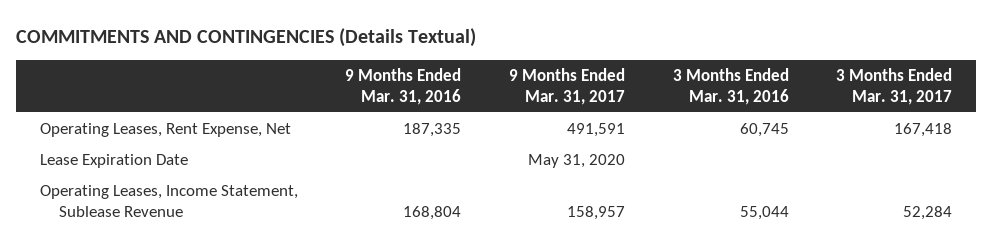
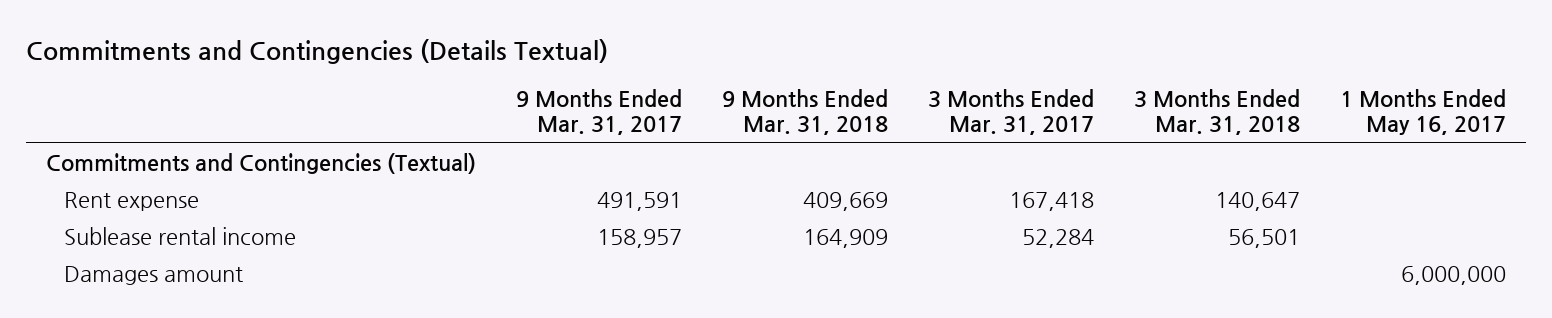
- COMMITMENTS AND CONTINGENCIES (Details Textual)
+ Commitments and Contingencies (Details Textual)
- | 9 Months Ended Mar. 31, 2016 | 9 Months Ended Mar. 31, 2017 | 3 Months Ended Mar. 31, 2016 | 3 Months Ended Mar. 31, 2017
+ | 9 Months Ended Mar. 31, 2017 | 9 Months Ended Mar. 31, 2018 | 3 Months Ended Mar. 31, 2017 | 3 Months Ended Mar. 31, 2018 | 1 Months Ended May 16, 2017
- Operating Leases, Rent Expense, Net | 187,335 | 491,591 | 60,745 | 167,418
- Lease Expiration Date | | May 31, 2020 | |
- Operating Leases, Income Statement, Sublease Revenue | 168,804 | 158,957 | 55,044 | 52,284
+ Commitments and Contingencies (Textual)
+ Rent expense | 491,591 | 409,669 | 167,418 | 140,647 |
+ Sublease rental income | 158,957 | 164,909 | 52,284 | 56,501 |
+ Damages amount | | | | | 6,000,000

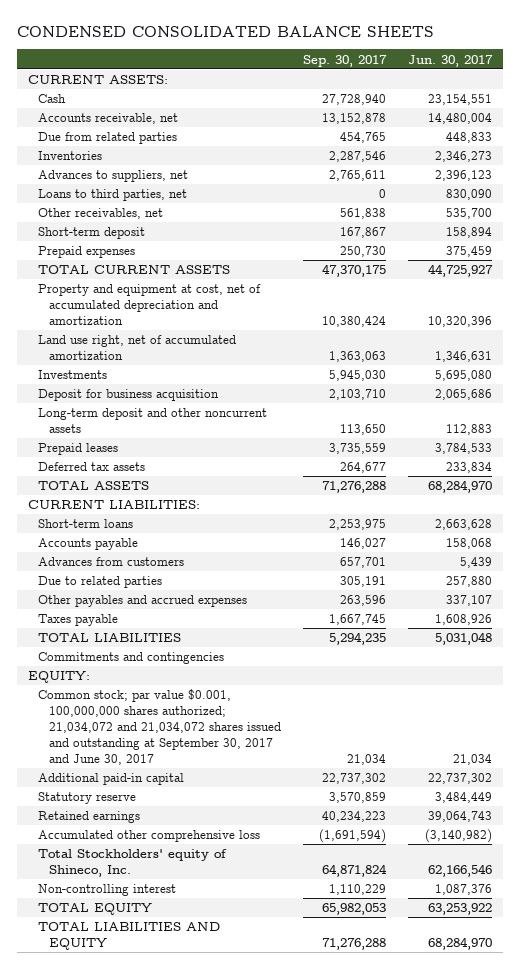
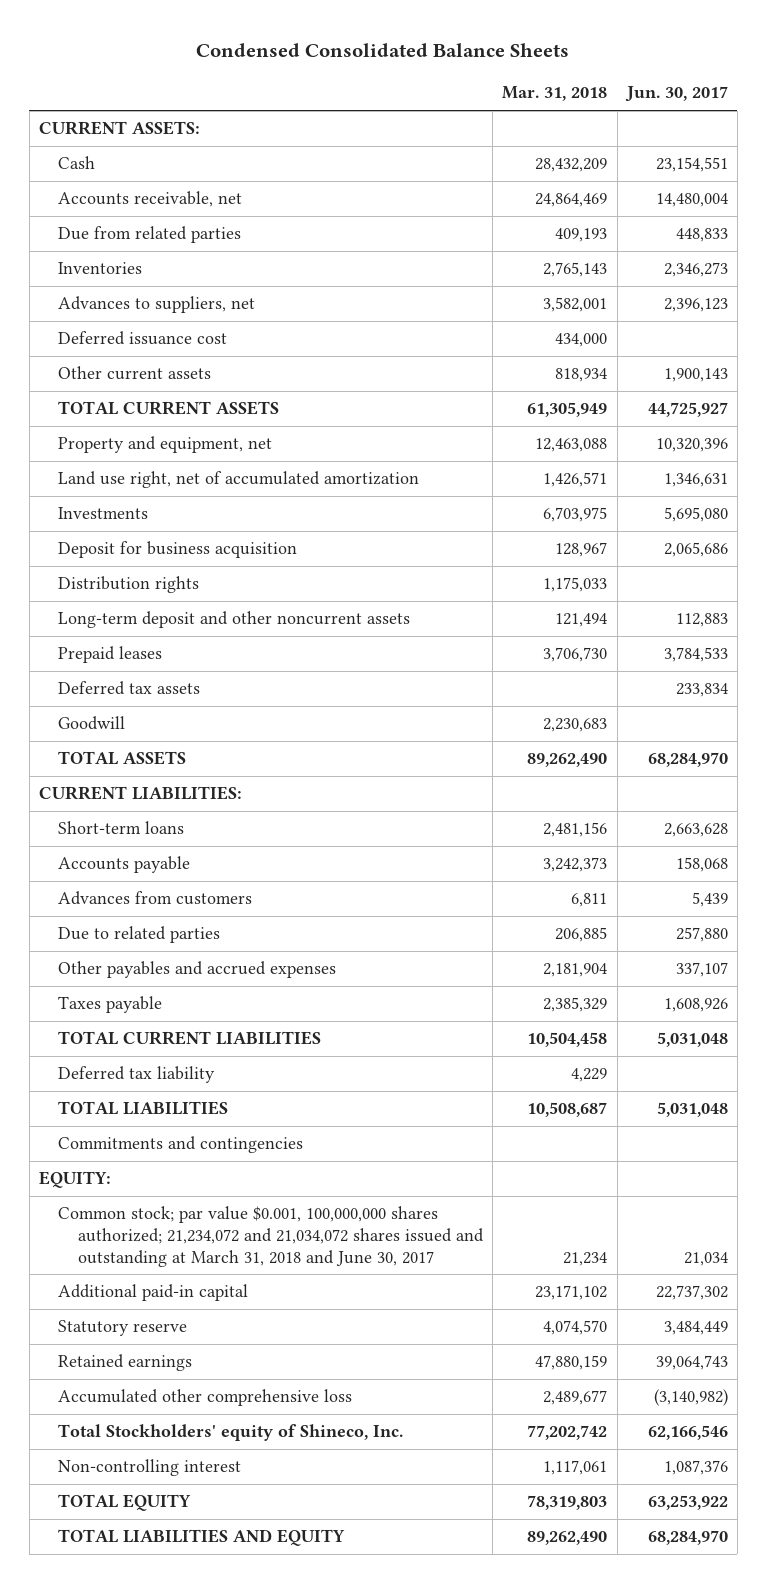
- CONDENSED CONSOLIDATED BALANCE SHEETS
+ Condensed Consolidated Balance Sheets
- | Sep. 30, 2017 | Jun. 30, 2017
+ | Mar. 31, 2018 | Jun. 30, 2017
- Loans to third parties, net | 0 | 830,090
- Other receivables, net | 561,838 | 535,700
- Short-term deposit | 167,867 | 158,894
- Prepaid expenses | 250,730 | 375,459
+ Deferred issuance cost | 434,000 |
+ Other current assets | 818,934 | 1,900,143
- Property and equipment at cost, net of accumulated depreciation and amortization | 10,380,424 | 10,320,396
+ Property and equipment, net | 12,463,088 | 10,320,396
+ Distribution rights | 1,175,033 |
+ Goodwill | 2,230,683 |
+ TOTAL CURRENT LIABILITIES | 10,504,458 | 5,031,048
+ Deferred tax liability | 4,229 |
- Common stock; par value $0.001, 100,000,000 shares authorized; 21,034,072 and 21,034,072 shares issued and outstanding at September 30, 2017 and June 30, 2017 | 21,034 | 21,034
+ Common stock; par value $0.001, 100,000,000 shares authorized; 21,234,072 and 21,034,072 shares issued and outstanding at March 31, 2018 and June 30, 2017 | 21,234 | 21,034

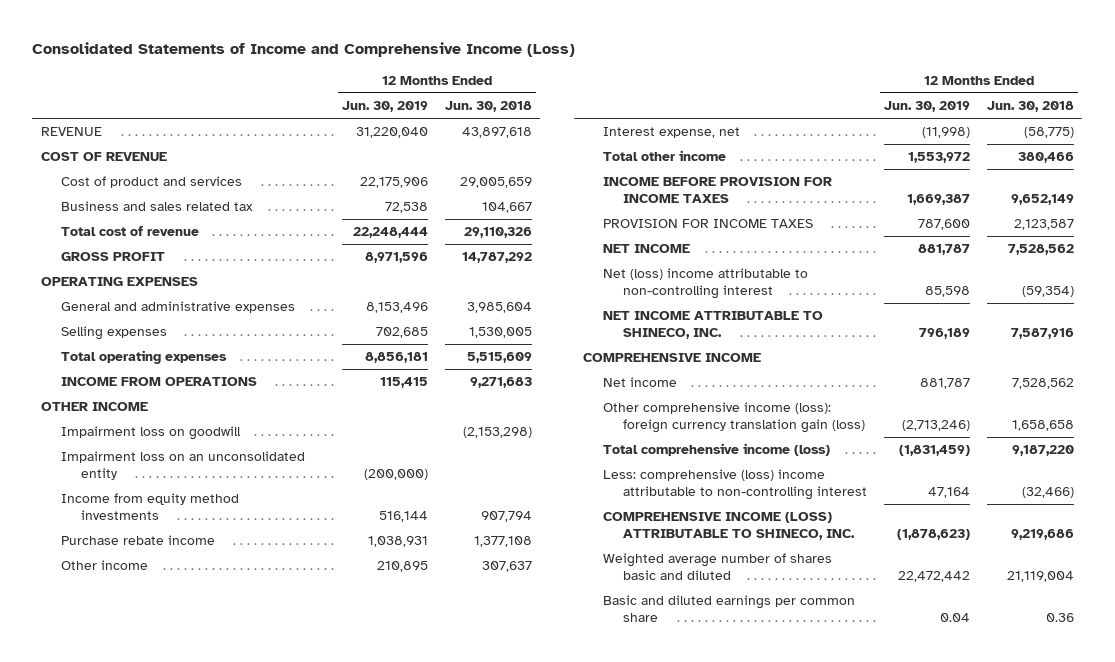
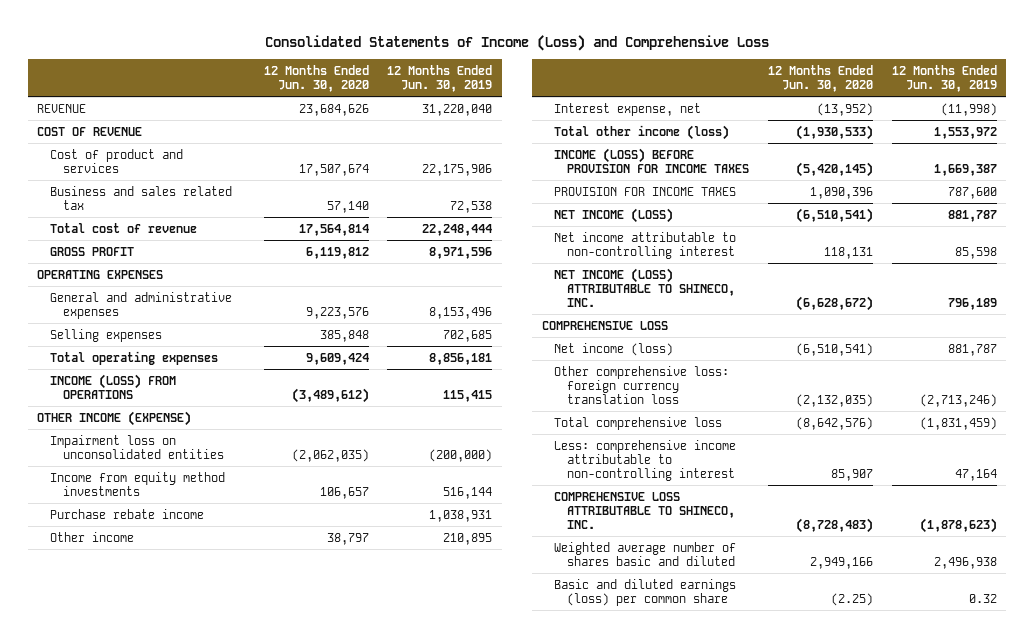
- Consolidated Statements of Income and Comprehensive Income (Loss)
+ Consolidated Statements of Income (Loss) and Comprehensive Loss
- | 12 Months Ended Jun. 30, 2019 | 12 Months Ended Jun. 30, 2018
+ | 12 Months Ended Jun. 30, 2020 | 12 Months Ended Jun. 30, 2019
- INCOME FROM OPERATIONS | 115,415 | 9,271,683
- OTHER INCOME
- Impairment loss on goodwill | | (2,153,298)
- Impairment loss on an unconsolidated entity | (200,000) |
+ INCOME (LOSS) FROM OPERATIONS | (3,489,612) | 115,415
+ OTHER INCOME (EXPENSE)
+ Impairment loss on unconsolidated entities | (2,062,035) | (200,000)
- Total other income | 1,553,972 | 380,466
- INCOME BEFORE PROVISION FOR INCOME TAXES | 1,669,387 | 9,652,149
+ Total other income (loss) | (1,930,533) | 1,553,972
+ INCOME (LOSS) BEFORE PROVISION FOR INCOME TAXES | (5,420,145) | 1,669,387
- NET INCOME | 881,787 | 7,528,562
- Net (loss) income attributable to non-controlling interest | 85,598 | (59,354)
- NET INCOME ATTRIBUTABLE TO SHINECO, INC. | 796,189 | 7,587,916
- COMPREHENSIVE INCOME
- Net income | 881,787 | 7,528,562
- Other comprehensive income (loss): foreign currency translation gain (loss) | (2,713,246) | 1,658,658
- Total comprehensive income (loss) | (1,831,459) | 9,187,220
- Less: comprehensive (loss) income attributable to non-controlling interest | 47,164 | (32,466)
- COMPREHENSIVE INCOME (LOSS) ATTRIBUTABLE TO SHINECO, INC. | (1,878,623) | 9,219,686
- Weighted average number of shares basic and diluted | 22,472,442 | 21,119,004
- Basic and diluted earnings per common share | 0.04 | 0.36
+ NET INCOME (LOSS) | (6,510,541) | 881,787
+ Net income attributable to non-controlling interest | 118,131 | 85,598
+ NET INCOME (LOSS) ATTRIBUTABLE TO SHINECO, INC. | (6,628,672) | 796,189
+ COMPREHENSIVE LOSS
+ Net income (loss) | (6,510,541) | 881,787
+ Other comprehensive loss: foreign currency translation loss | (2,132,035) | (2,713,246)
+ Total comprehensive loss | (8,642,576) | (1,831,459)
+ Less: comprehensive income attributable to non-controlling interest | 85,907 | 47,164
+ COMPREHENSIVE LOSS ATTRIBUTABLE TO SHINECO, INC. | (8,728,483) | (1,878,623)
+ Weighted average number of shares basic and diluted | 2,949,166 | 2,496,938
+ Basic and diluted earnings (loss) per common share | (2.25) | 0.32

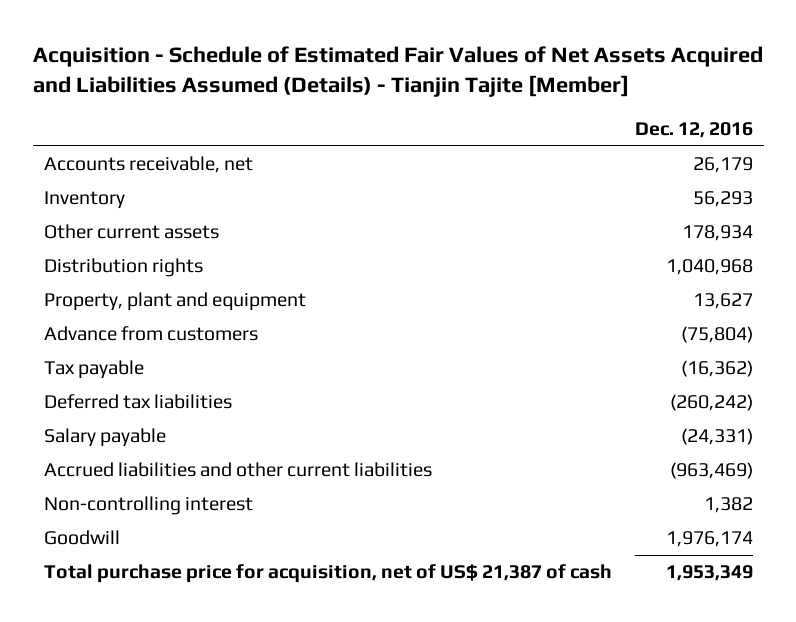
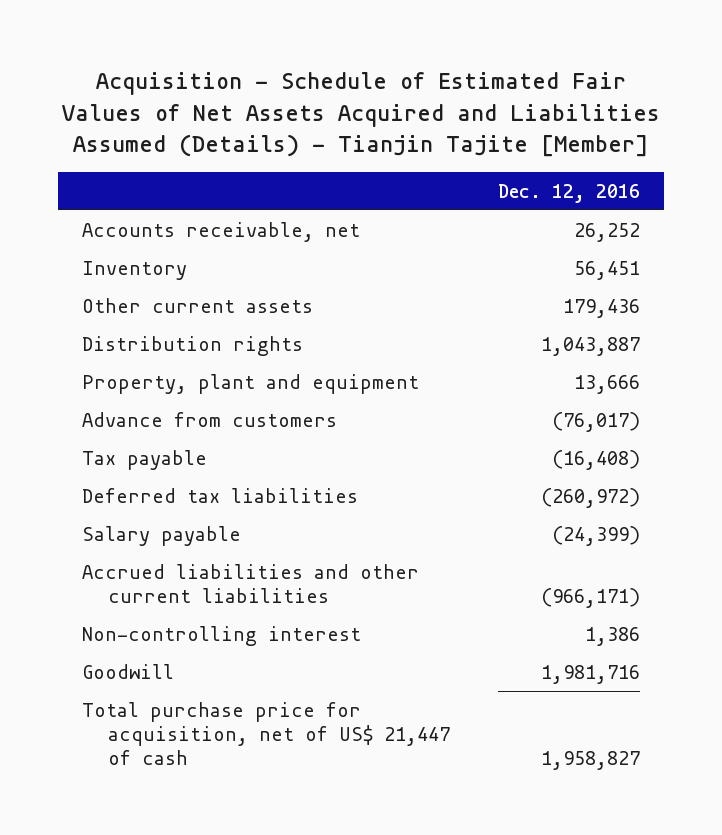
- Accounts receivable, net | 26,179
- Inventory | 56,293
- Other current assets | 178,934
- Distribution rights | 1,040,968
- Property, plant and equipment | 13,627
- Advance from customers | (75,804)
- Tax payable | (16,362)
- Deferred tax liabilities | (260,242)
- Salary payable | (24,331)
- Accrued liabilities and other current liabilities | (963,469)
- Non-controlling interest | 1,382
- Goodwill | 1,976,174
- Total purchase price for acquisition, net of US$ 21,387 of cash | 1,953,349
+ Accounts receivable, net | 26,252
+ Inventory | 56,451
+ Other current assets | 179,436
+ Distribution rights | 1,043,887
+ Property, plant and equipment | 13,666
+ Advance from customers | (76,017)
+ Tax payable | (16,408)
+ Deferred tax liabilities | (260,972)
+ Salary payable | (24,399)
+ Accrued liabilities and other current liabilities | (966,171)
+ Non-controlling interest | 1,386
+ Goodwill | 1,981,716
+ Total purchase price for acquisition, net of US$ 21,447 of cash | 1,958,827

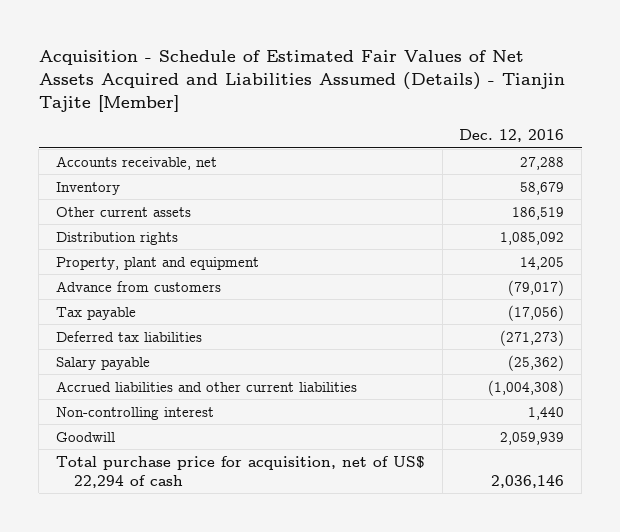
- Accounts receivable, net | 26,252
- Inventory | 56,451
- Other current assets | 179,436
- Distribution rights | 1,043,887
- Property, plant and equipment | 13,666
- Advance from customers | (76,017)
- Tax payable | (16,408)
- Deferred tax liabilities | (260,972)
- Salary payable | (24,399)
- Accrued liabilities and other current liabilities | (966,171)
- Non-controlling interest | 1,386
- Goodwill | 1,981,716
- Total purchase price for acquisition, net of US$ 21,447 of cash | 1,958,827
+ Accounts receivable, net | 27,288
+ Inventory | 58,679
+ Other current assets | 186,519
+ Distribution rights | 1,085,092
+ Property, plant and equipment | 14,205
+ Advance from customers | (79,017)
+ Tax payable | (17,056)
+ Deferred tax liabilities | (271,273)
+ Salary payable | (25,362)
+ Accrued liabilities and other current liabilities | (1,004,308)
+ Non-controlling interest | 1,440
+ Goodwill | 2,059,939
+ Total purchase price for acquisition, net of US$ 22,294 of cash | 2,036,146

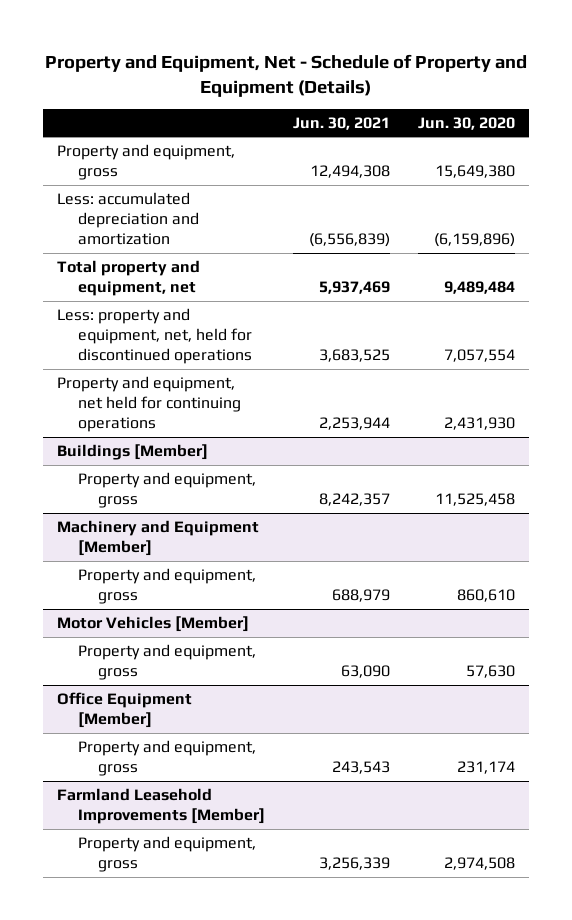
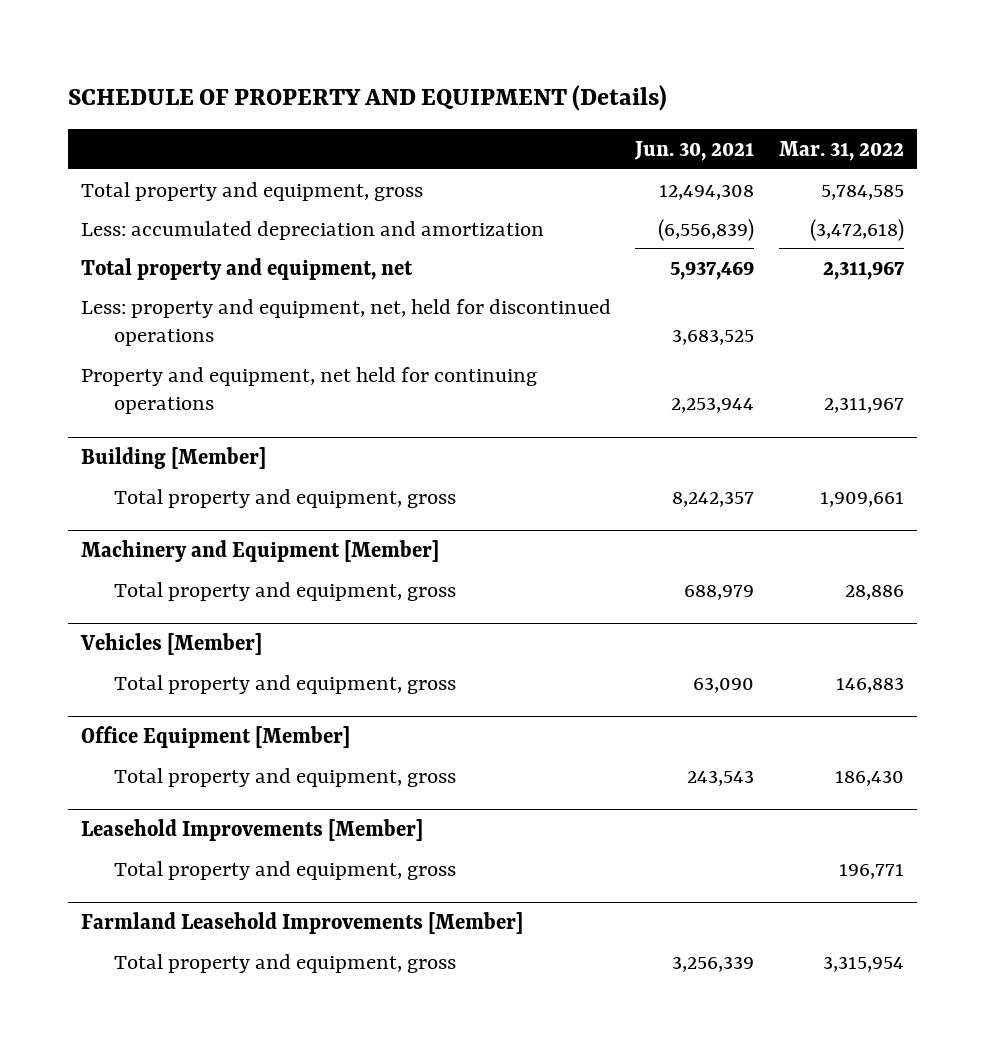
- Property and Equipment, Net - Schedule of Property and Equipment (Details)
+ SCHEDULE OF PROPERTY AND EQUIPMENT (Details)
- | Jun. 30, 2021 | Jun. 30, 2020
+ | Jun. 30, 2021 | Mar. 31, 2022
- Property and equipment, gross | 12,494,308 | 15,649,380
+ Total property and equipment, gross | 12,494,308 | 5,784,585
- Buildings [Member]
- Property and equipment, gross | 8,242,357 | 11,525,458
+ Building [Member]
+ Total property and equipment, gross | 8,242,357 | 1,909,661
@ Machinery and Equipment [Member]
- Property and equipment, gross | 688,979 | 860,610
- Motor Vehicles [Member]
- Property and equipment, gross | 63,090 | 57,630
@ Machinery and Equipment [Member]
+ Total property and equipment, gross | 688,979 | 28,886
+ Vehicles [Member]
+ Total property and equipment, gross | 63,090 | 146,883
@ Office Equipment [Member]
- Property and equipment, gross | 243,543 | 231,174
+ Total property and equipment, gross | 243,543 | 186,430
+ Leasehold Improvements [Member]
+ Total property and equipment, gross | | 196,771
@ Farmland Leasehold Improvements [Member]
- Property and equipment, gross | 3,256,339 | 2,974,508
+ Total property and equipment, gross | 3,256,339 | 3,315,954

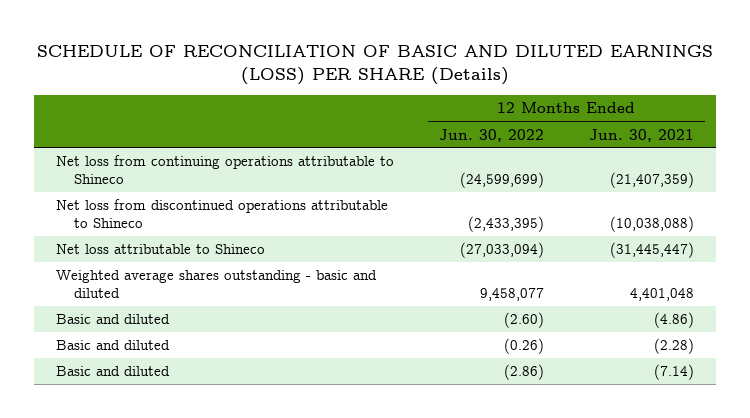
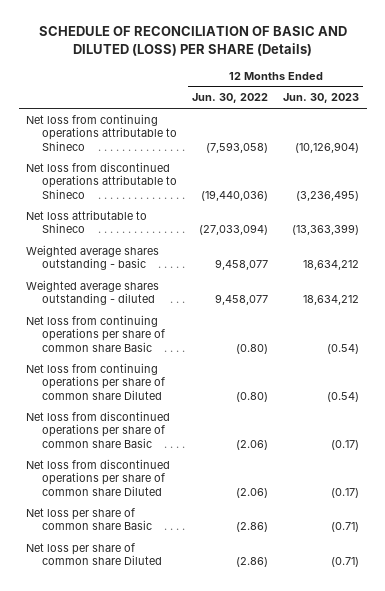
- SCHEDULE OF RECONCILIATION OF BASIC AND DILUTED EARNINGS (LOSS) PER SHARE (Details)
+ SCHEDULE OF RECONCILIATION OF BASIC AND DILUTED (LOSS) PER SHARE (Details)
- | 12 Months Ended Jun. 30, 2022 | 12 Months Ended Jun. 30, 2021
+ | 12 Months Ended Jun. 30, 2022 | 12 Months Ended Jun. 30, 2023
- Net loss from continuing operations attributable to Shineco | (24,599,699) | (21,407,359)
- Net loss from discontinued operations attributable to Shineco | (2,433,395) | (10,038,088)
+ Net loss from continuing operations attributable to Shineco | (7,593,058) | (10,126,904)
+ Net loss from discontinued operations attributable to Shineco | (19,440,036) | (3,236,495)
- Weighted average shares outstanding - basic and diluted | 9,458,077 | 4,401,048
- Basic and diluted | (2.60) | (4.86)
- Basic and diluted | (0.26) | (2.28)
- Basic and diluted | (2.86) | (7.14)
+ Weighted average shares outstanding - basic | 9,458,077 | 18,634,212
+ Weighted average shares outstanding - diluted | 9,458,077 | 18,634,212
+ Net loss from continuing operations per share of common share Basic | (0.80) | (0.54)
+ Net loss from continuing operations per share of common share Diluted | (0.80) | (0.54)
+ Net loss from discontinued operations per share of common share Basic | (2.06) | (0.17)
+ Net loss from discontinued operations per share of common share Diluted | (2.06) | (0.17)
+ Net loss per share of common share Basic | (2.86) | (0.71)
+ Net loss per share of common share Diluted | (2.86) | (0.71)

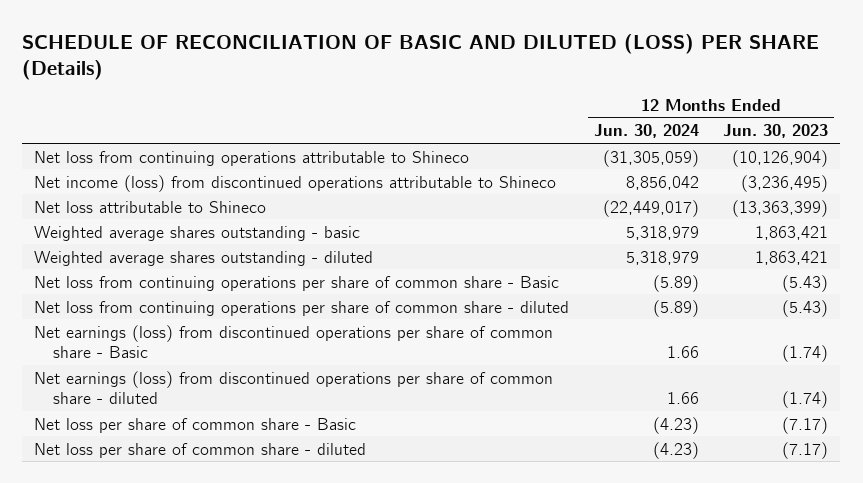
- | 12 Months Ended Jun. 30, 2022 | 12 Months Ended Jun. 30, 2023
+ | 12 Months Ended Jun. 30, 2024 | 12 Months Ended Jun. 30, 2023
- Net loss from discontinued operations attributable to Shineco | (19,440,036) | (3,236,495)
+ Net income (loss) from discontinued operations attributable to Shineco | 8,856,042 | (3,236,495)
- Weighted average shares outstanding - basic | 9,458,077 | 18,634,212
- Weighted average shares outstanding - diluted | 9,458,077 | 18,634,212
- Net loss from continuing operations per share of common share Basic | (0.80) | (0.54)
- Net loss from continuing operations per share of common share Diluted | (0.80) | (0.54)
- Net loss from discontinued operations per share of common share Basic | (2.06) | (0.17)
- Net loss from discontinued operations per share of common share Diluted | (2.06) | (0.17)
- Net loss per share of common share Basic | (2.86) | (0.71)
- Net loss per share of common share Diluted | (2.86) | (0.71)
+ Weighted average shares outstanding - basic | 5,318,979 | 1,863,421
+ Weighted average shares outstanding - diluted | 5,318,979 | 1,863,421
+ Net loss from continuing operations per share of common share - Basic | (5.89) | (5.43)
+ Net loss from continuing operations per share of common share - diluted | (5.89) | (5.43)
+ Net earnings (loss) from discontinued operations per share of common share - Basic | 1.66 | (1.74)
+ Net earnings (loss) from discontinued operations per share of common share - diluted | 1.66 | (1.74)
+ Net loss per share of common share - Basic | (4.23) | (7.17)
+ Net loss per share of common share - diluted | (4.23) | (7.17)

